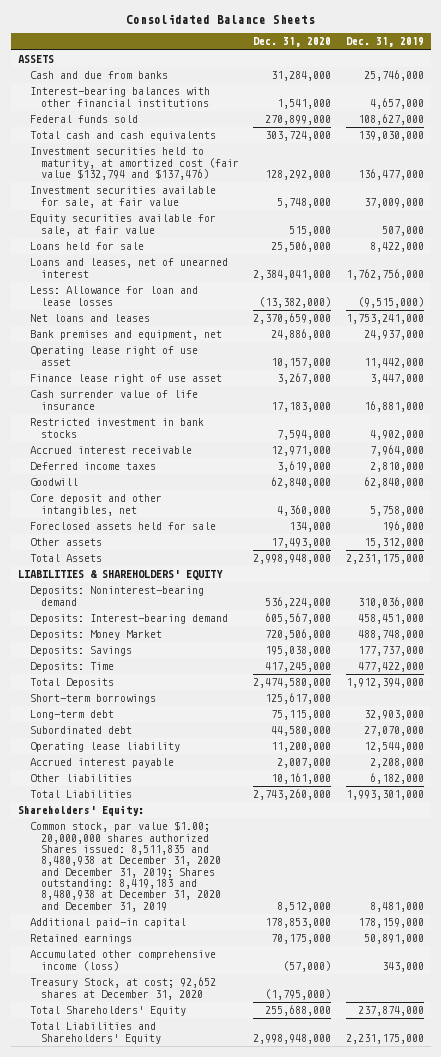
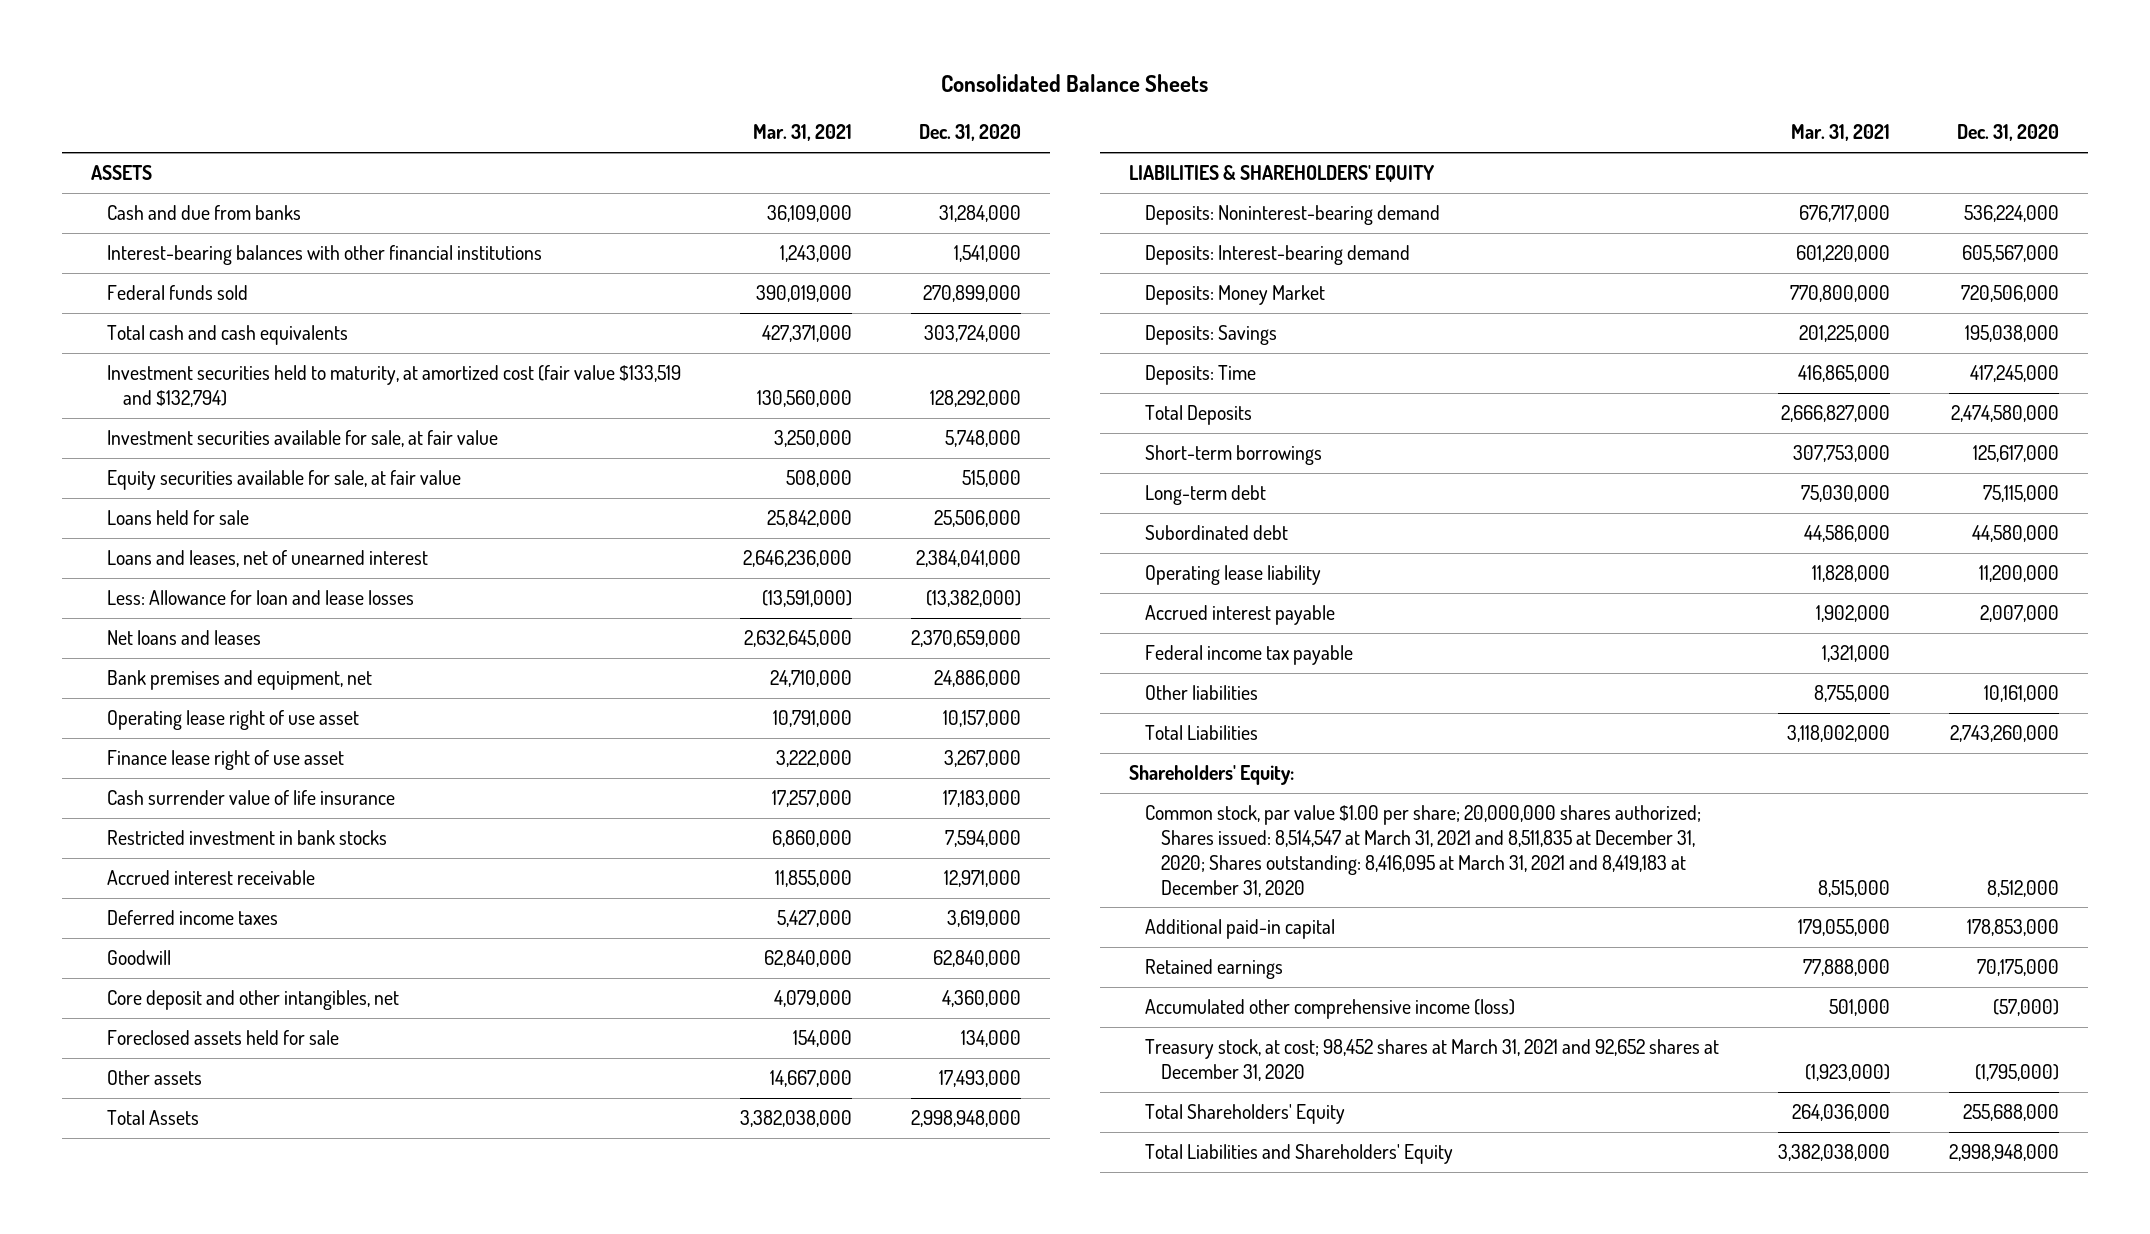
- | Dec. 31, 2020 | Dec. 31, 2019
+ | Mar. 31, 2021 | Dec. 31, 2020
- Investment securities held to maturity, at amortized cost (fair value $132,794 and $137,476) | 128,292,000 | 136,477,000
+ Investment securities held to maturity, at amortized cost (fair value $133,519 and $132,794) | 130,560,000 | 128,292,000
+ Federal income tax payable | 1,321,000 |
- Common stock, par value $1.00; 20,000,000 shares authorized Shares issued: 8,511,835 and 8,480,938 at December 31, 2020 and December 31, 2019; Shares outstanding: 8,419,183 and 8,480,938 at December 31, 2020 and December 31, 2019 | 8,512,000 | 8,481,000
+ Common stock, par value $1.00 per share; 20,000,000 shares authorized; Shares issued: 8,514,547 at March 31, 2021 and 8,511,835 at December 31, 2020; Shares outstanding: 8,416,095 at March 31, 2021 and 8,419,183 at December 31, 2020 | 8,515,000 | 8,512,000
- Treasury Stock, at cost; 92,652 shares at December 31, 2020 | (1,795,000) |
+ Treasury stock, at cost; 98,452 shares at March 31, 2021 and 92,652 shares at December 31, 2020 | (1,923,000) | (1,795,000)

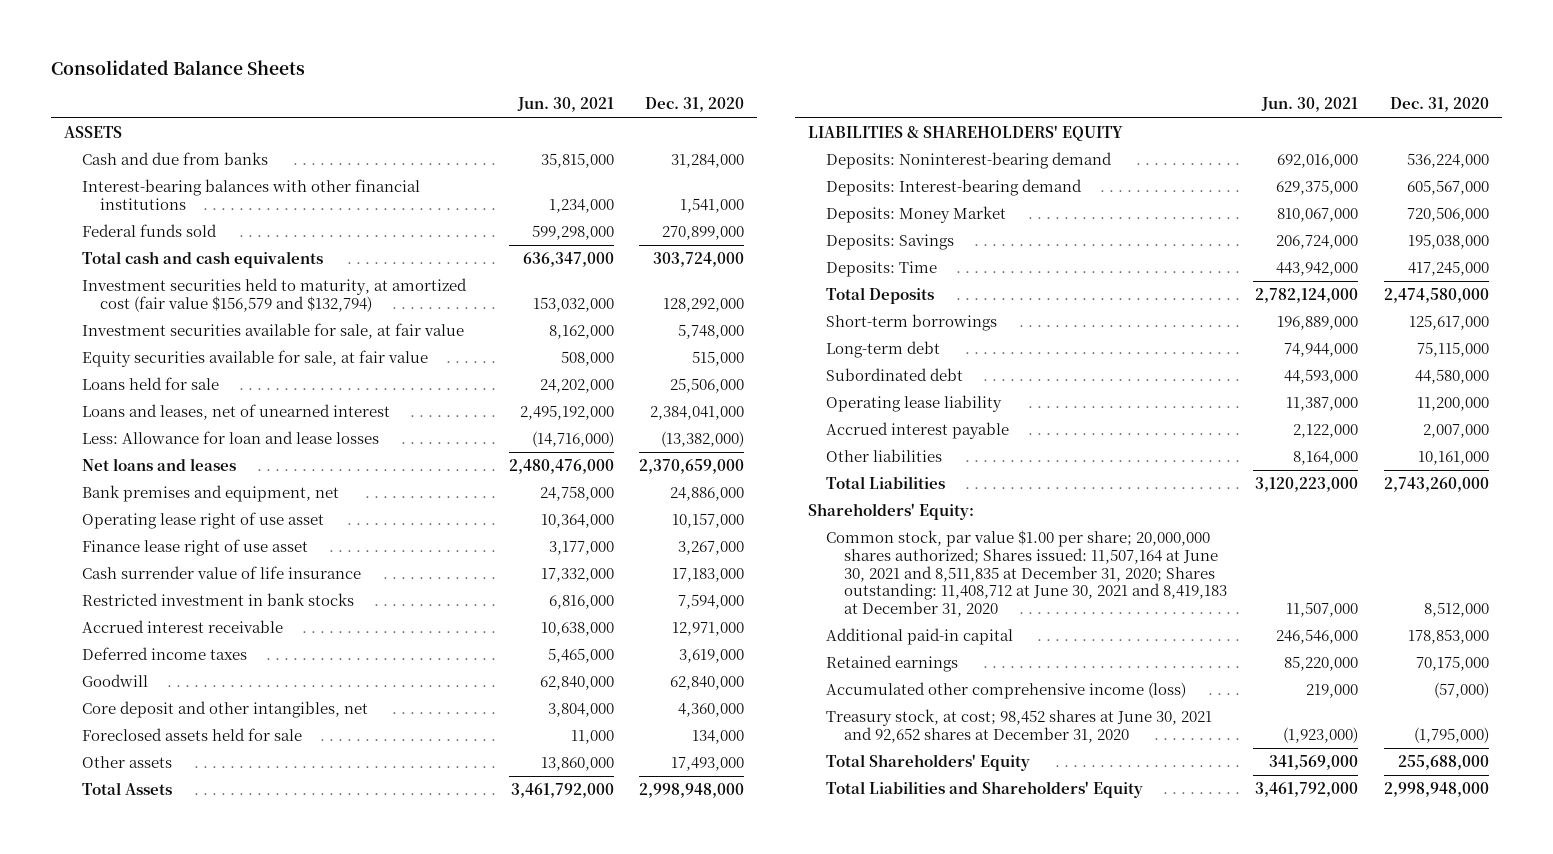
- | Mar. 31, 2021 | Dec. 31, 2020
+ | Jun. 30, 2021 | Dec. 31, 2020
- Investment securities held to maturity, at amortized cost (fair value $133,519 and $132,794) | 130,560,000 | 128,292,000
+ Investment securities held to maturity, at amortized cost (fair value $156,579 and $132,794) | 153,032,000 | 128,292,000
- Federal income tax payable | 1,321,000 |
- Common stock, par value $1.00 per share; 20,000,000 shares authorized; Shares issued: 8,514,547 at March 31, 2021 and 8,511,835 at December 31, 2020; Shares outstanding: 8,416,095 at March 31, 2021 and 8,419,183 at December 31, 2020 | 8,515,000 | 8,512,000
+ Common stock, par value $1.00 per share; 20,000,000 shares authorized; Shares issued: 11,507,164 at June 30, 2021 and 8,511,835 at December 31, 2020; Shares outstanding: 11,408,712 at June 30, 2021 and 8,419,183 at December 31, 2020 | 11,507,000 | 8,512,000
- Treasury stock, at cost; 98,452 shares at March 31, 2021 and 92,652 shares at December 31, 2020 | (1,923,000) | (1,795,000)
+ Treasury stock, at cost; 98,452 shares at June 30, 2021 and 92,652 shares at December 31, 2020 | (1,923,000) | (1,795,000)

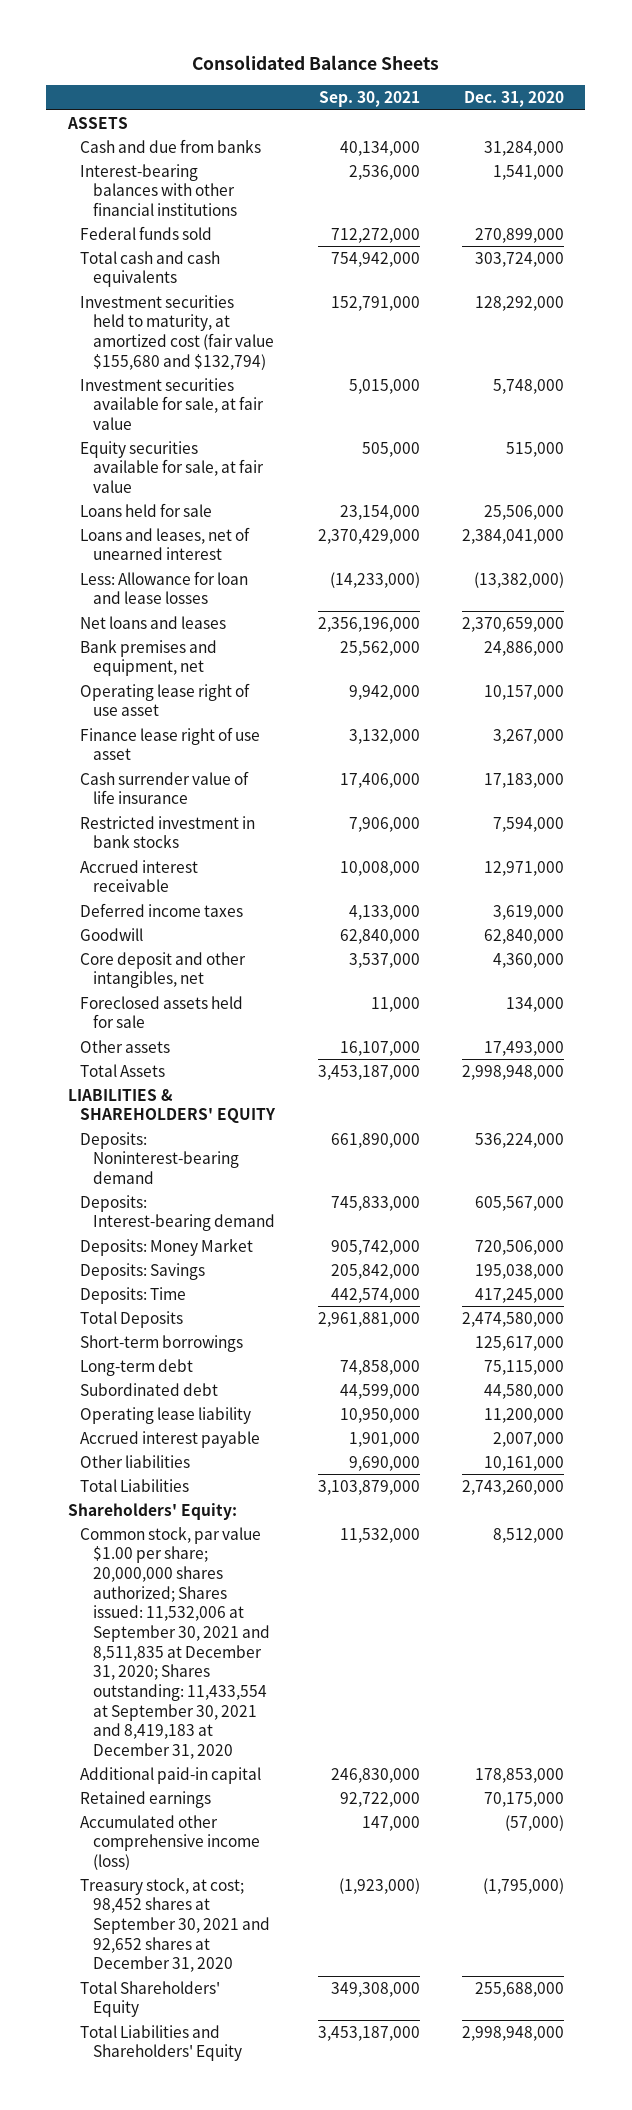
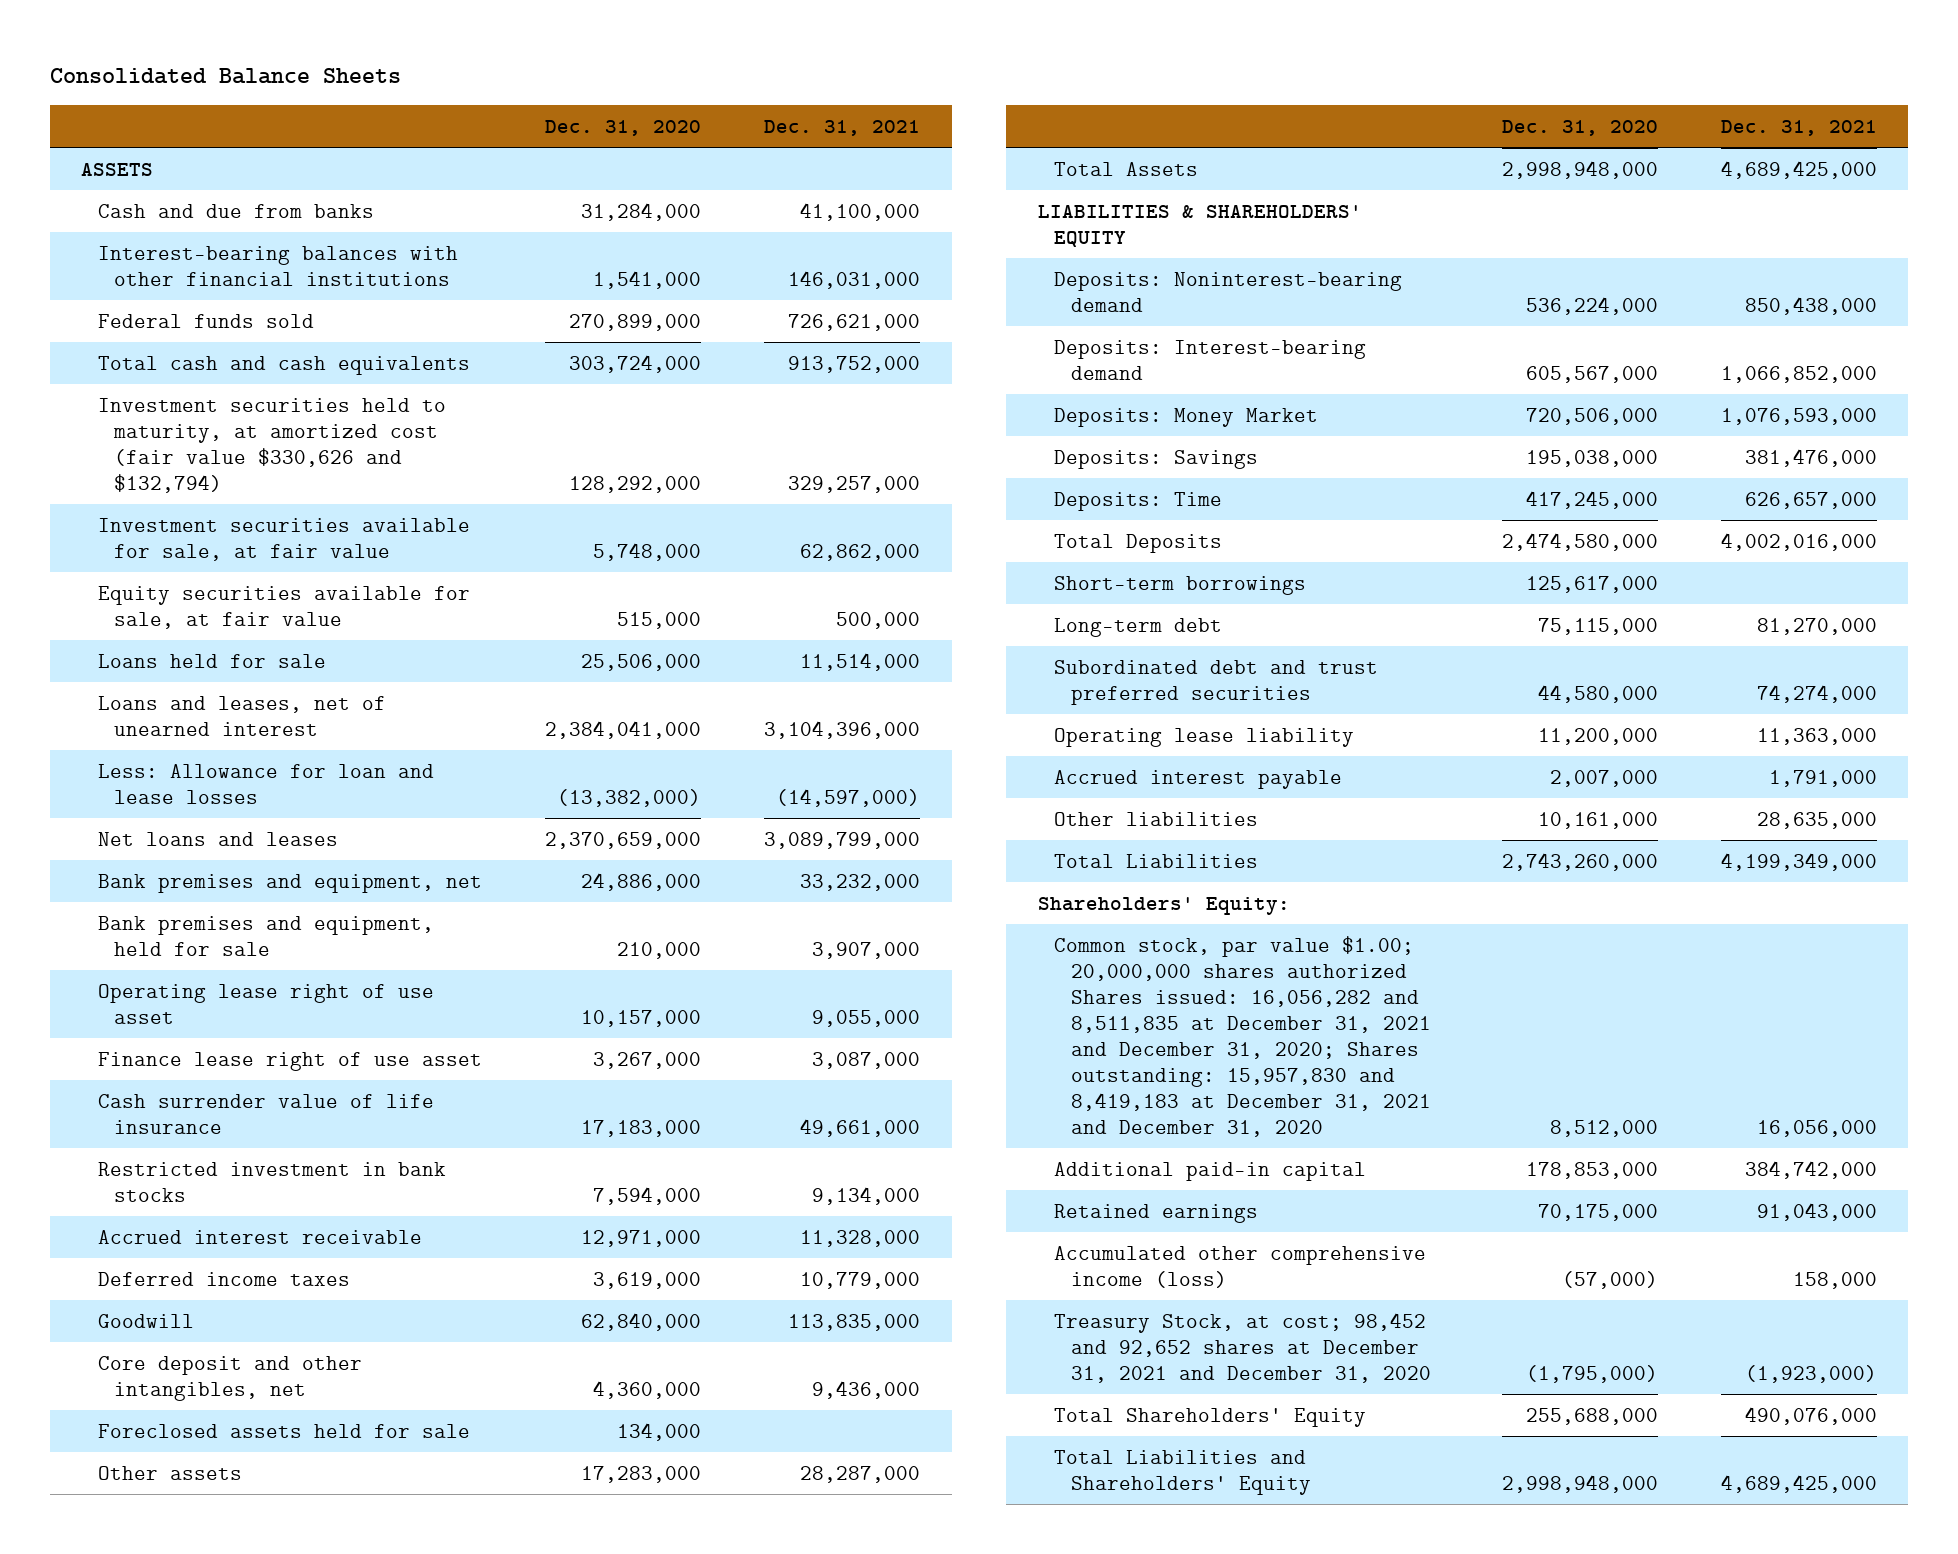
- | Sep. 30, 2021 | Dec. 31, 2020
+ | Dec. 31, 2020 | Dec. 31, 2021
- Investment securities held to maturity, at amortized cost (fair value $155,680 and $132,794) | 152,791,000 | 128,292,000
+ Investment securities held to maturity, at amortized cost (fair value $330,626 and $132,794) | 128,292,000 | 329,257,000
+ Bank premises and equipment, held for sale | 210,000 | 3,907,000
- Other assets | 16,107,000 | 17,493,000
+ Other assets | 17,283,000 | 28,287,000
- Subordinated debt | 44,599,000 | 44,580,000
+ Subordinated debt and trust preferred securities | 44,580,000 | 74,274,000
- Common stock, par value $1.00 per share; 20,000,000 shares authorized; Shares issued: 11,532,006 at September 30, 2021 and 8,511,835 at December 31, 2020; Shares outstanding: 11,433,554 at September 30, 2021 and 8,419,183 at December 31, 2020 | 11,532,000 | 8,512,000
+ Common stock, par value $1.00; 20,000,000 shares authorized Shares issued: 16,056,282 and 8,511,835 at December 31, 2021 and December 31, 2020; Shares outstanding: 15,957,830 and 8,419,183 at December 31, 2021 and December 31, 2020 | 8,512,000 | 16,056,000
- Treasury stock, at cost; 98,452 shares at September 30, 2021 and 92,652 shares at December 31, 2020 | (1,923,000) | (1,795,000)
+ Treasury Stock, at cost; 98,452 and 92,652 shares at December 31, 2021 and December 31, 2020 | (1,795,000) | (1,923,000)

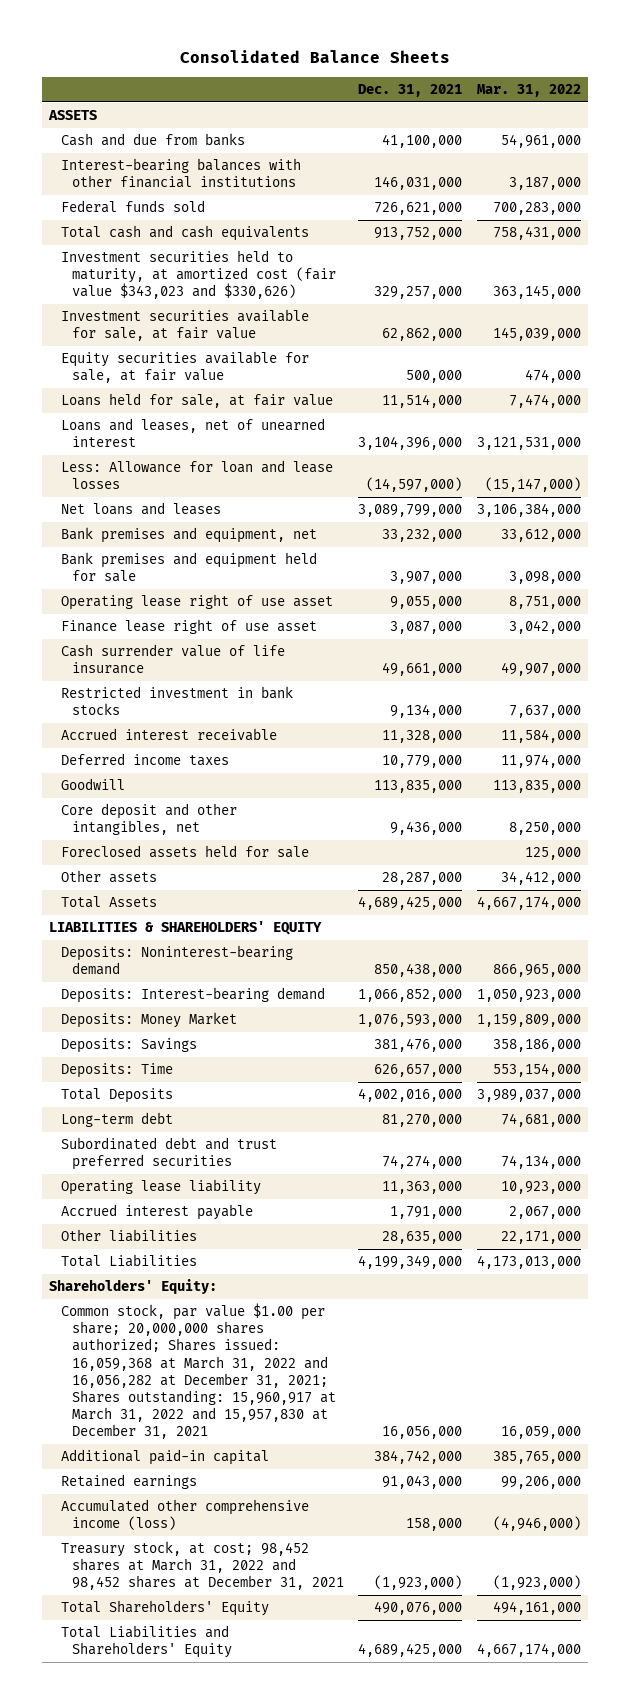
- | Dec. 31, 2020 | Dec. 31, 2021
+ | Dec. 31, 2021 | Mar. 31, 2022
- Investment securities held to maturity, at amortized cost (fair value $330,626 and $132,794) | 128,292,000 | 329,257,000
+ Investment securities held to maturity, at amortized cost (fair value $343,023 and $330,626) | 329,257,000 | 363,145,000
- Loans held for sale | 25,506,000 | 11,514,000
+ Loans held for sale, at fair value | 11,514,000 | 7,474,000
- Bank premises and equipment, held for sale | 210,000 | 3,907,000
+ Bank premises and equipment held for sale | 3,907,000 | 3,098,000
- Short-term borrowings | 125,617,000 |
- Common stock, par value $1.00; 20,000,000 shares authorized Shares issued: 16,056,282 and 8,511,835 at December 31, 2021 and December 31, 2020; Shares outstanding: 15,957,830 and 8,419,183 at December 31, 2021 and December 31, 2020 | 8,512,000 | 16,056,000
+ Common stock, par value $1.00 per share; 20,000,000 shares authorized; Shares issued: 16,059,368 at March 31, 2022 and 16,056,282 at December 31, 2021; Shares outstanding: 15,960,917 at March 31, 2022 and 15,957,830 at December 31, 2021 | 16,056,000 | 16,059,000
- Treasury Stock, at cost; 98,452 and 92,652 shares at December 31, 2021 and December 31, 2020 | (1,795,000) | (1,923,000)
+ Treasury stock, at cost; 98,452 shares at March 31, 2022 and 98,452 shares at December 31, 2021 | (1,923,000) | (1,923,000)

